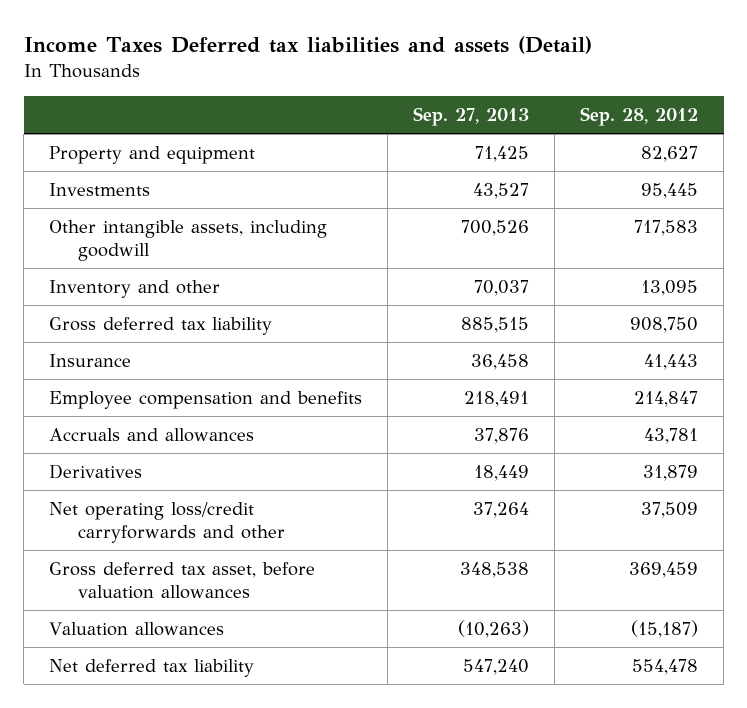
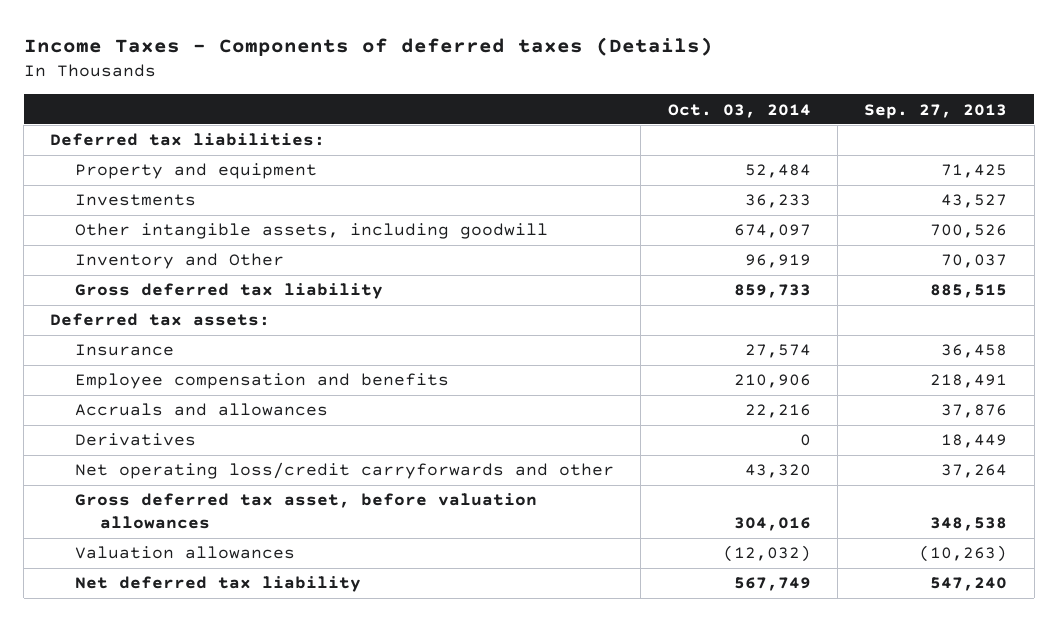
- Income Taxes Deferred tax liabilities and assets (Detail)
+ Income Taxes - Components of deferred taxes (Details)
- | Sep. 27, 2013 | Sep. 28, 2012
+ | Oct. 03, 2014 | Sep. 27, 2013
+ Deferred tax liabilities:
- Inventory and other | 70,037 | 13,095
+ Inventory and Other | 96,919 | 70,037
+ Deferred tax assets:

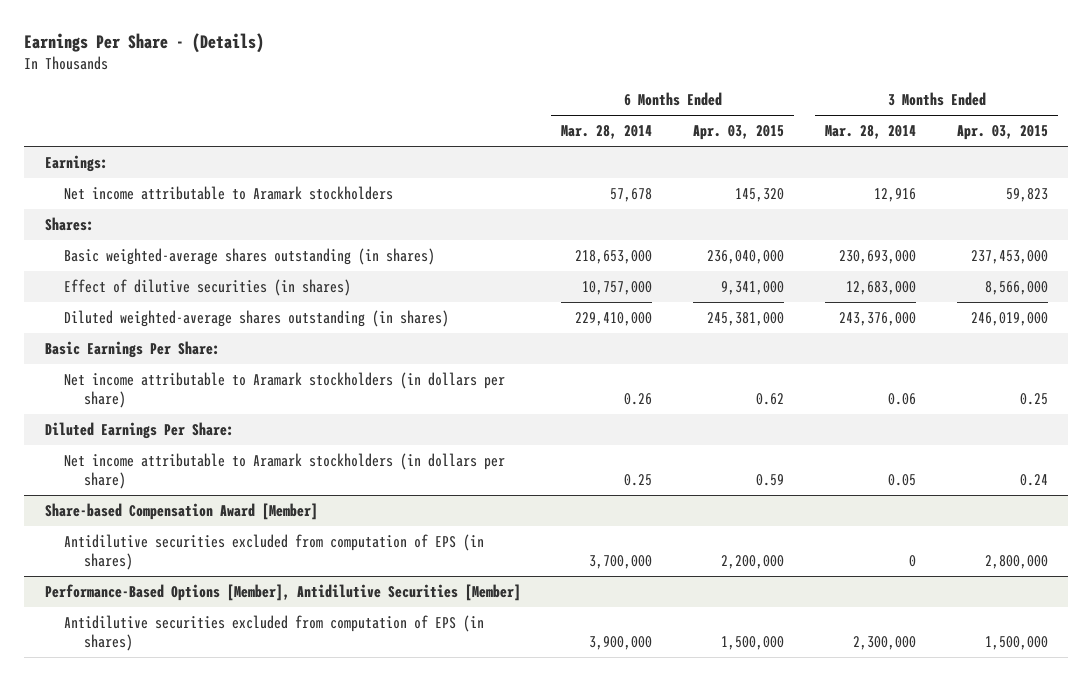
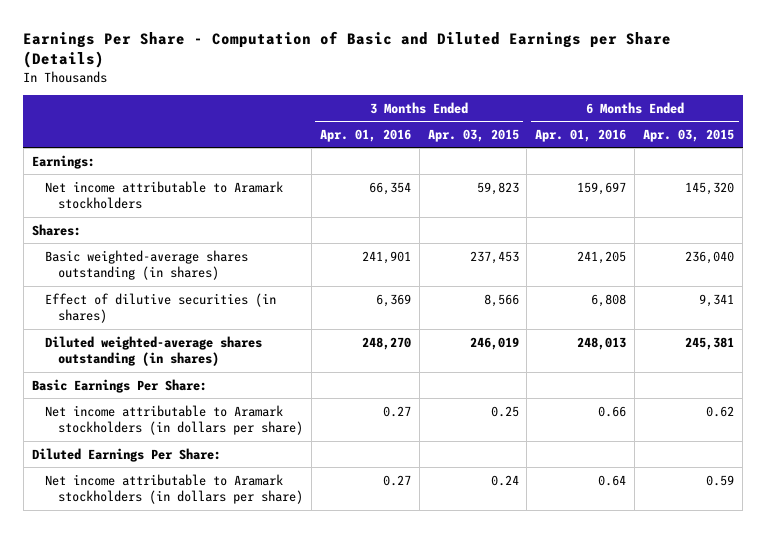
- Earnings Per Share - (Details)
+ Earnings Per Share - Computation of Basic and Diluted Earnings per Share (Details)
- | 6 Months Ended Mar. 28, 2014 | 6 Months Ended Apr. 03, 2015 | 3 Months Ended Mar. 28, 2014 | 3 Months Ended Apr. 03, 2015
+ | 3 Months Ended Apr. 01, 2016 | 3 Months Ended Apr. 03, 2015 | 6 Months Ended Apr. 01, 2016 | 6 Months Ended Apr. 03, 2015
- Basic weighted-average shares outstanding (in shares) | 218,653,000 | 236,040,000 | 230,693,000 | 237,453,000
- Effect of dilutive securities (in shares) | 10,757,000 | 9,341,000 | 12,683,000 | 8,566,000
- Diluted weighted-average shares outstanding (in shares) | 229,410,000 | 245,381,000 | 243,376,000 | 246,019,000
+ Basic weighted-average shares outstanding (in shares) | 241,901 | 237,453 | 241,205 | 236,040
+ Effect of dilutive securities (in shares) | 6,369 | 8,566 | 6,808 | 9,341
+ Diluted weighted-average shares outstanding (in shares) | 248,270 | 246,019 | 248,013 | 245,381
- Share-based Compensation Award [Member]
- Antidilutive securities excluded from computation of EPS (in shares) | 3,700,000 | 2,200,000 | 0 | 2,800,000
- Performance-Based Options [Member], Antidilutive Securities [Member]
- Antidilutive securities excluded from computation of EPS (in shares) | 3,900,000 | 1,500,000 | 2,300,000 | 1,500,000

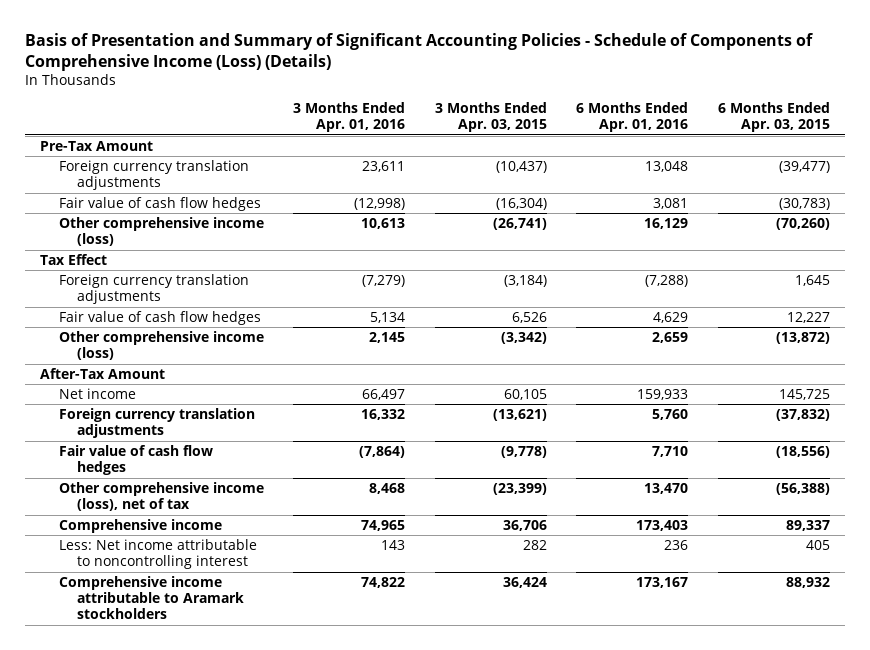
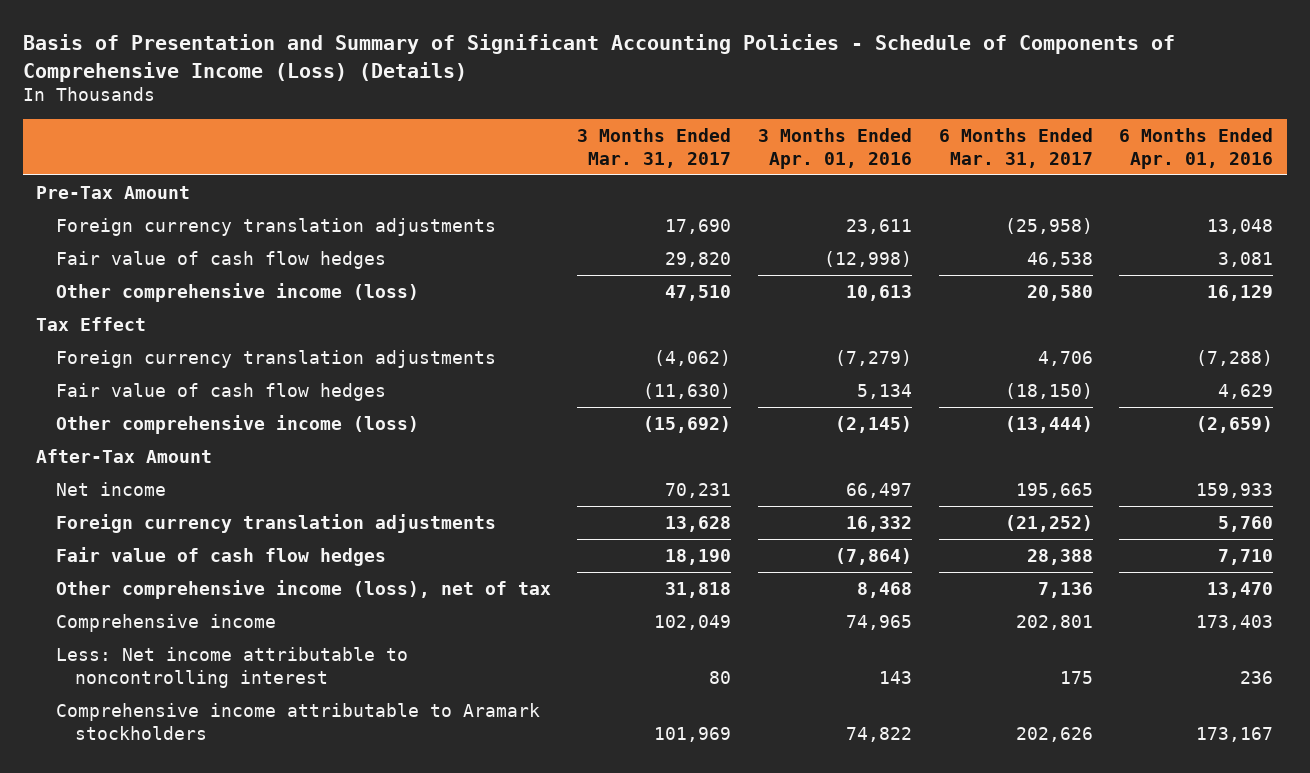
- | 3 Months Ended Apr. 01, 2016 | 3 Months Ended Apr. 03, 2015 | 6 Months Ended Apr. 01, 2016 | 6 Months Ended Apr. 03, 2015
+ | 3 Months Ended Mar. 31, 2017 | 3 Months Ended Apr. 01, 2016 | 6 Months Ended Mar. 31, 2017 | 6 Months Ended Apr. 01, 2016
- Other comprehensive income (loss) | 2,145 | (3,342) | 2,659 | (13,872)
+ Other comprehensive income (loss) | (15,692) | (2,145) | (13,444) | (2,659)

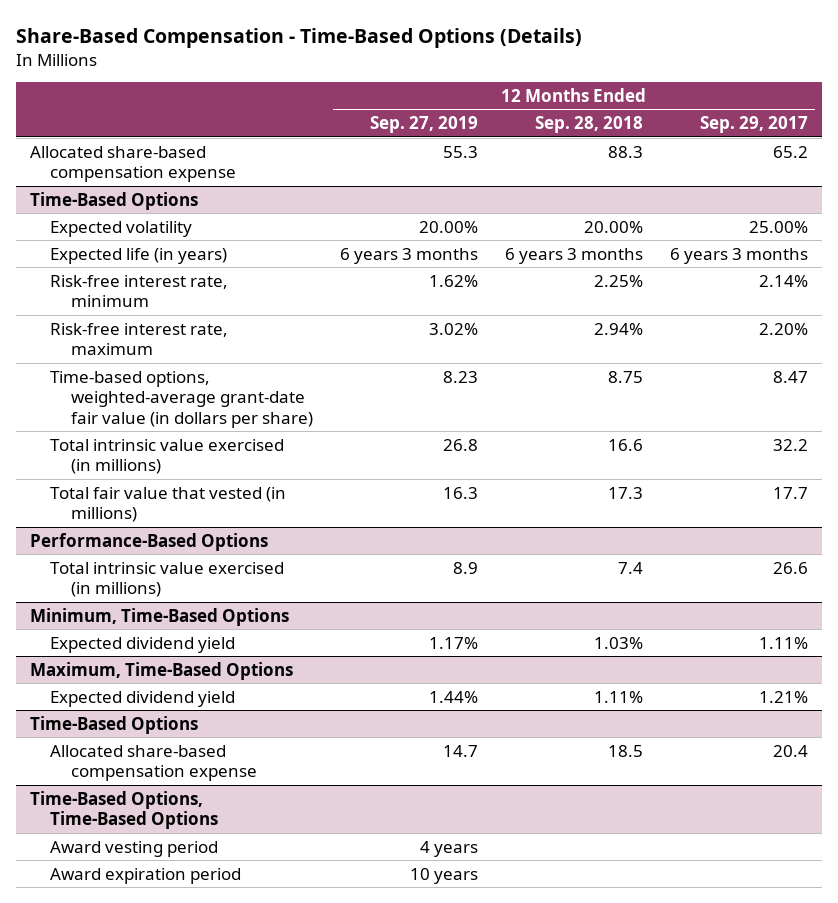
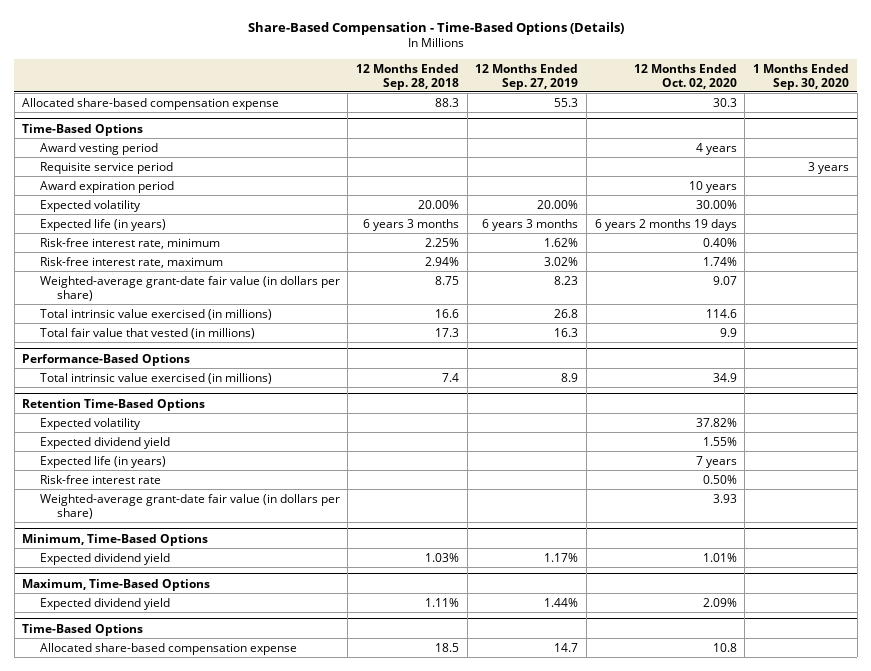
- | 12 Months Ended Sep. 27, 2019 | 12 Months Ended Sep. 28, 2018 | 12 Months Ended Sep. 29, 2017
+ | 12 Months Ended Sep. 28, 2018 | 12 Months Ended Sep. 27, 2019 | 12 Months Ended Oct. 02, 2020 | 1 Months Ended Sep. 30, 2020
@ Time-Based Options
+ Award vesting period | | | 4 years |
+ Requisite service period | | | | 3 years
+ Award expiration period | | | 10 years |
- Time-based options, weighted-average grant-date fair value (in dollars per share) | 8.23 | 8.75 | 8.47
+ Weighted-average grant-date fair value (in dollars per share) | 8.75 | 8.23 | 9.07 |
+ Retention Time-Based Options
+ Expected volatility | | | 37.82% |
+ Expected dividend yield | | | 1.55% |
+ Expected life (in years) | | | 7 years |
+ Risk-free interest rate | | | 0.50% |
+ Weighted-average grant-date fair value (in dollars per share) | | | 3.93 |
- Time-Based Options, Time-Based Options
- Award vesting period | 4 years | |
- Award expiration period | 10 years | |

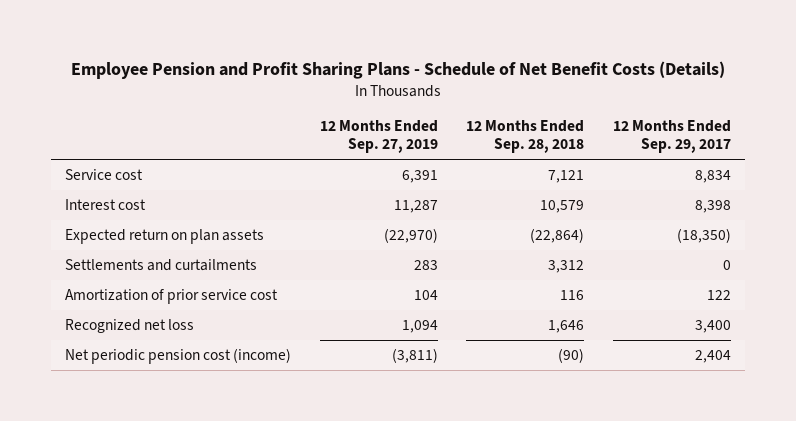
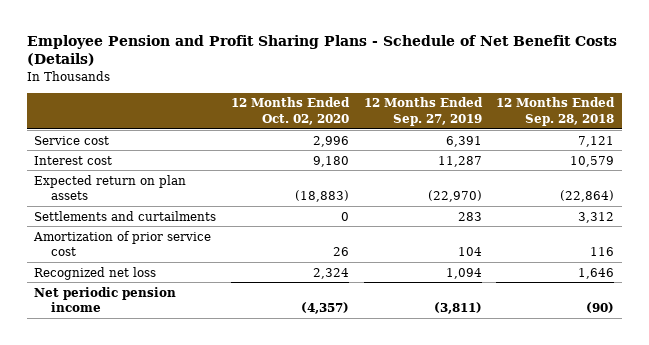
- | 12 Months Ended Sep. 27, 2019 | 12 Months Ended Sep. 28, 2018 | 12 Months Ended Sep. 29, 2017
+ | 12 Months Ended Oct. 02, 2020 | 12 Months Ended Sep. 27, 2019 | 12 Months Ended Sep. 28, 2018
- Net periodic pension cost (income) | (3,811) | (90) | 2,404
+ Net periodic pension income | (4,357) | (3,811) | (90)

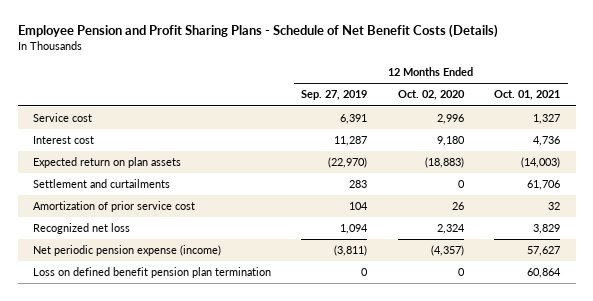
- | 12 Months Ended Oct. 02, 2020 | 12 Months Ended Sep. 27, 2019 | 12 Months Ended Sep. 28, 2018
+ | 12 Months Ended Sep. 27, 2019 | 12 Months Ended Oct. 02, 2020 | 12 Months Ended Oct. 01, 2021
- Settlements and curtailments | 0 | 283 | 3,312
+ Settlement and curtailments | 283 | 0 | 61,706
- Net periodic pension income | (4,357) | (3,811) | (90)
+ Net periodic pension expense (income) | (3,811) | (4,357) | 57,627
+ Loss on defined benefit pension plan termination | 0 | 0 | 60,864

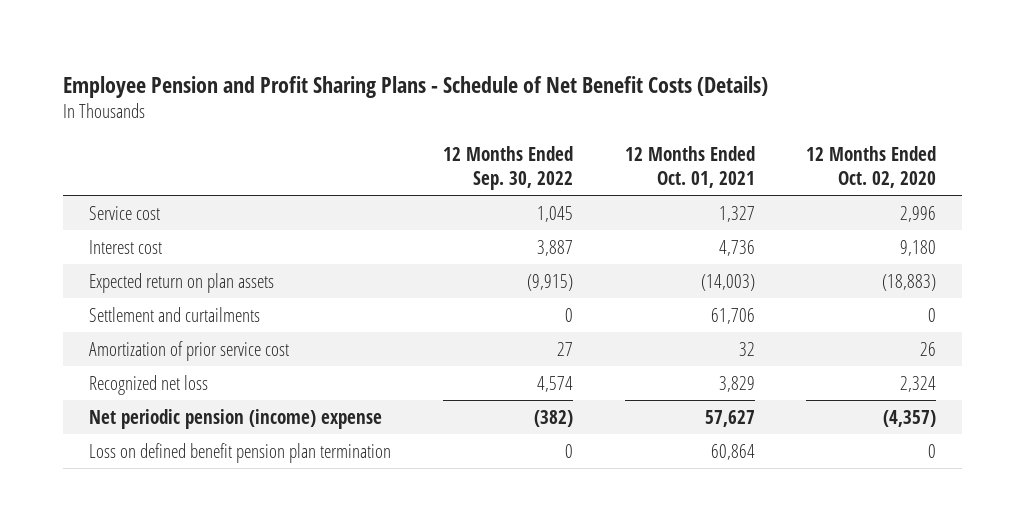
- | 12 Months Ended Sep. 27, 2019 | 12 Months Ended Oct. 02, 2020 | 12 Months Ended Oct. 01, 2021
+ | 12 Months Ended Sep. 30, 2022 | 12 Months Ended Oct. 01, 2021 | 12 Months Ended Oct. 02, 2020
- Net periodic pension expense (income) | (3,811) | (4,357) | 57,627
+ Net periodic pension (income) expense | (382) | 57,627 | (4,357)

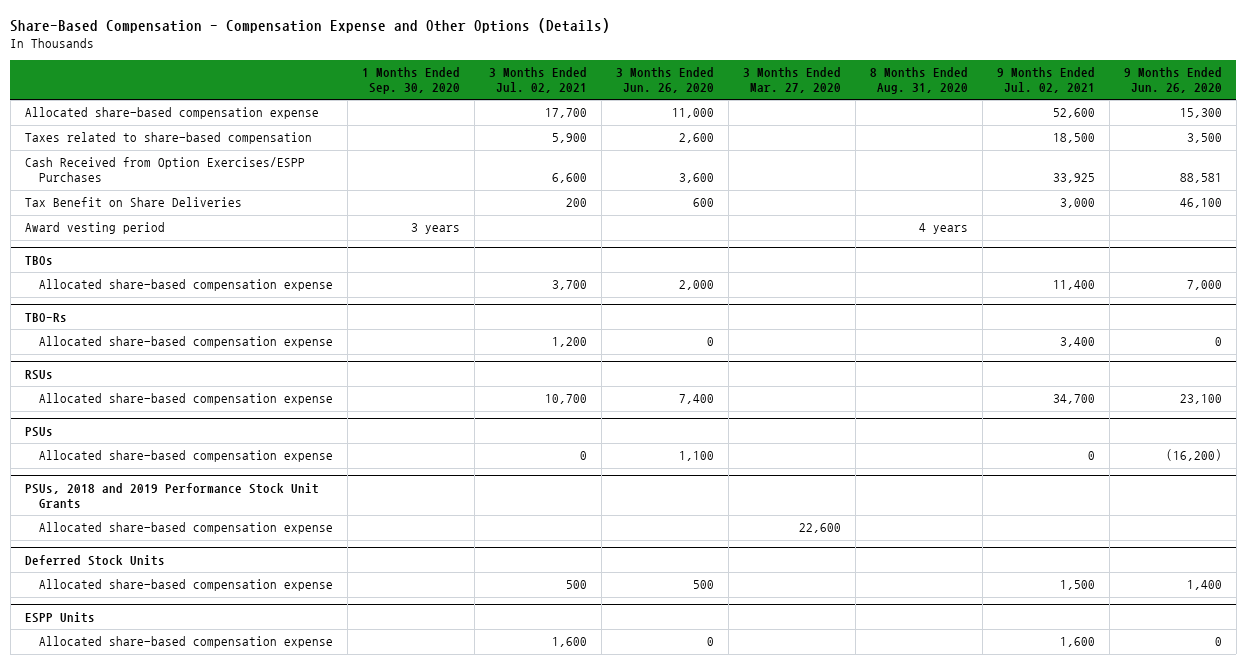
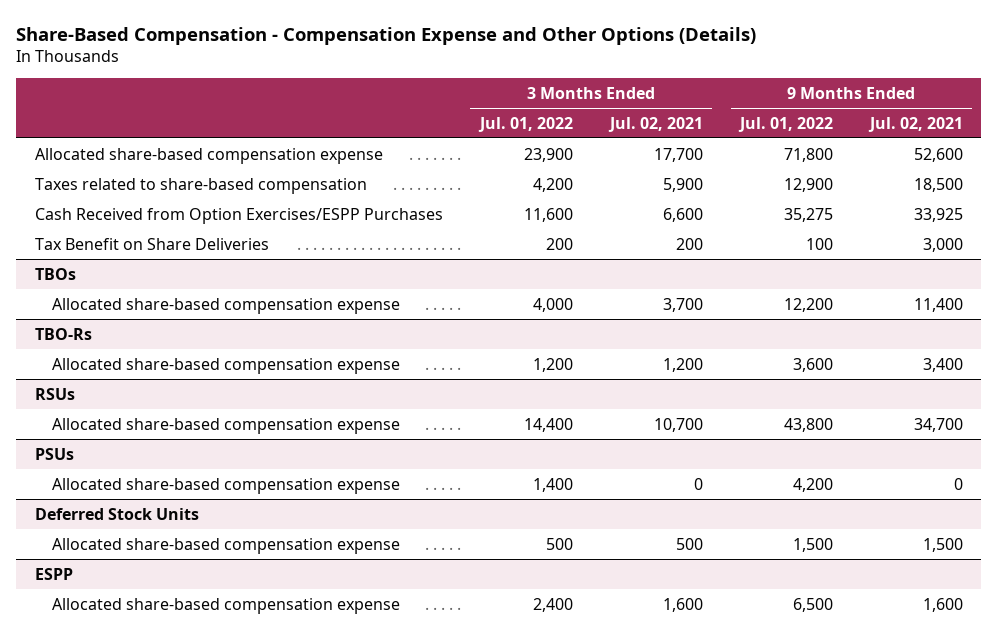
- | 1 Months Ended Sep. 30, 2020 | 3 Months Ended Jul. 02, 2021 | 3 Months Ended Jun. 26, 2020 | 3 Months Ended Mar. 27, 2020 | 8 Months Ended Aug. 31, 2020 | 9 Months Ended Jul. 02, 2021 | 9 Months Ended Jun. 26, 2020
+ | 3 Months Ended Jul. 01, 2022 | 3 Months Ended Jul. 02, 2021 | 9 Months Ended Jul. 01, 2022 | 9 Months Ended Jul. 02, 2021
- Award vesting period | 3 years | | | | 4 years | |
- PSUs, 2018 and 2019 Performance Stock Unit Grants
- Allocated share-based compensation expense | | | | 22,600 | | |
- ESPP Units
+ ESPP

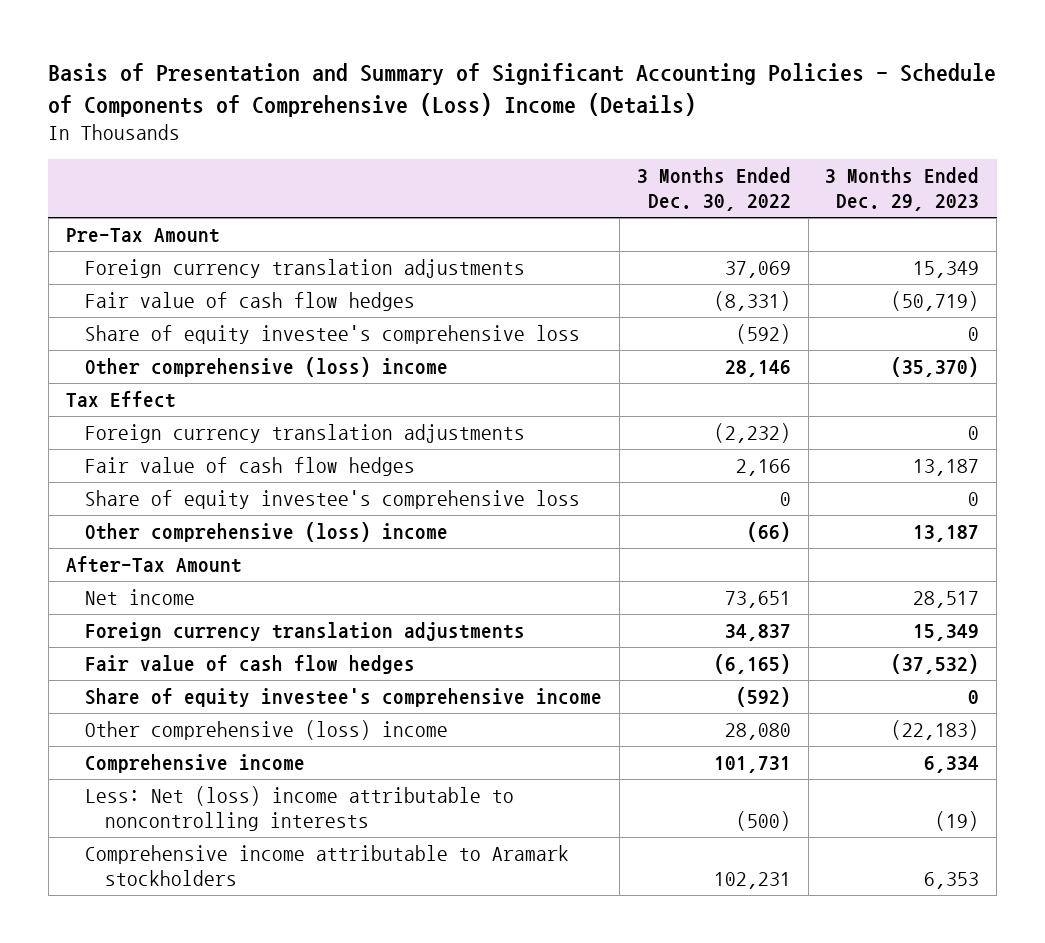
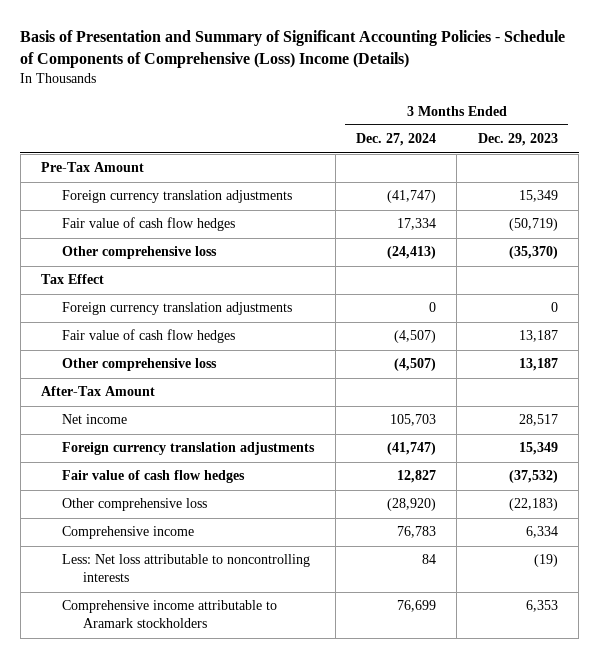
- | 3 Months Ended Dec. 30, 2022 | 3 Months Ended Dec. 29, 2023
+ | 3 Months Ended Dec. 27, 2024 | 3 Months Ended Dec. 29, 2023
- Share of equity investee's comprehensive loss | (592) | 0
- Other comprehensive (loss) income | 28,146 | (35,370)
+ Other comprehensive loss | (24,413) | (35,370)
- Share of equity investee's comprehensive loss | 0 | 0
- Other comprehensive (loss) income | (66) | 13,187
+ Other comprehensive loss | (4,507) | 13,187
- Share of equity investee's comprehensive income | (592) | 0
- Other comprehensive (loss) income | 28,080 | (22,183)
+ Other comprehensive loss | (28,920) | (22,183)
- Less: Net (loss) income attributable to noncontrolling interests | (500) | (19)
+ Less: Net loss attributable to noncontrolling interests | 84 | (19)

